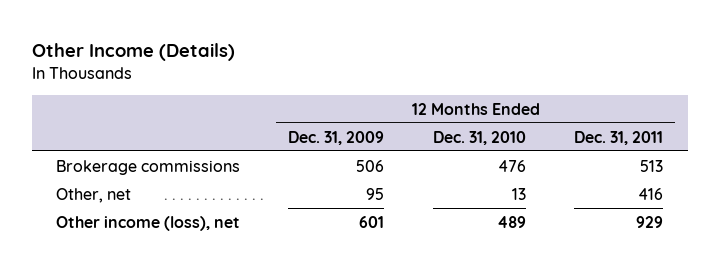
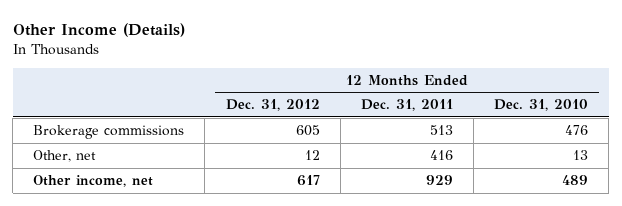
- | 12 Months Ended Dec. 31, 2009 | 12 Months Ended Dec. 31, 2010 | 12 Months Ended Dec. 31, 2011
+ | 12 Months Ended Dec. 31, 2012 | 12 Months Ended Dec. 31, 2011 | 12 Months Ended Dec. 31, 2010
- Other income (loss), net | 601 | 489 | 929
+ Other income, net | 617 | 929 | 489

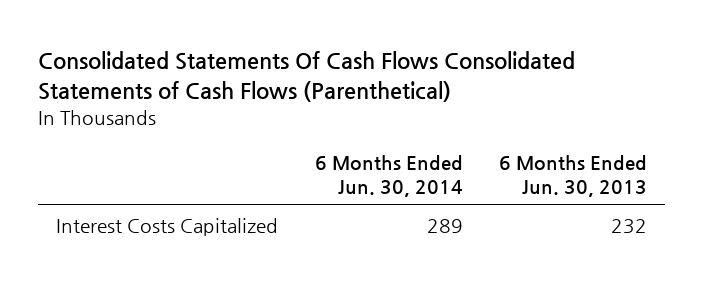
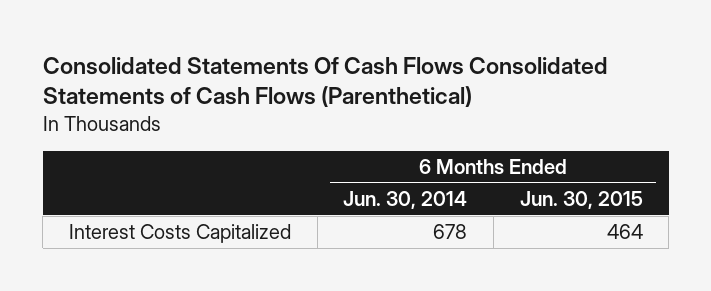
- | 6 Months Ended Jun. 30, 2014 | 6 Months Ended Jun. 30, 2013
+ | 6 Months Ended Jun. 30, 2014 | 6 Months Ended Jun. 30, 2015
- Interest Costs Capitalized | 289 | 232
+ Interest Costs Capitalized | 678 | 464

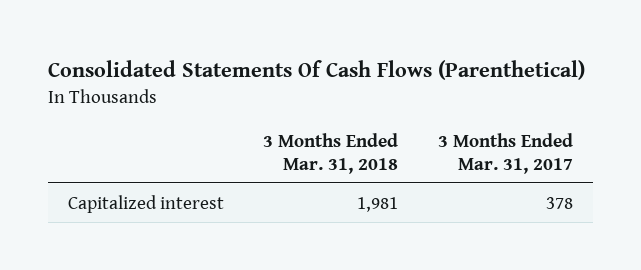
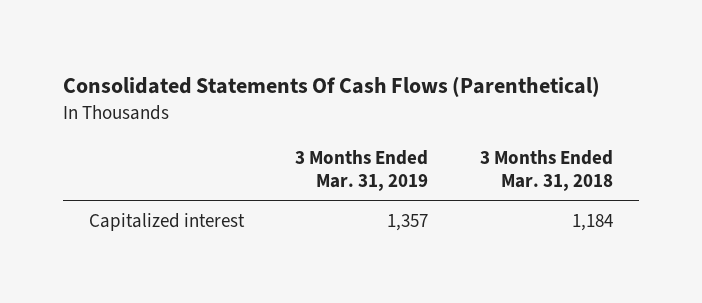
- | 3 Months Ended Mar. 31, 2018 | 3 Months Ended Mar. 31, 2017
+ | 3 Months Ended Mar. 31, 2019 | 3 Months Ended Mar. 31, 2018
- Capitalized interest | 1,981 | 378
+ Capitalized interest | 1,357 | 1,184

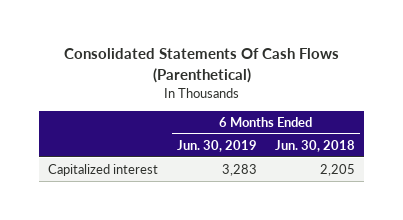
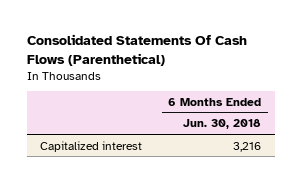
- | 6 Months Ended Jun. 30, 2019 | 6 Months Ended Jun. 30, 2018
+ | 6 Months Ended Jun. 30, 2018
- Capitalized interest | 3,283 | 2,205
+ Capitalized interest | 3,216

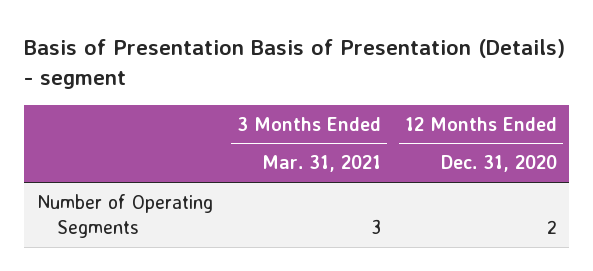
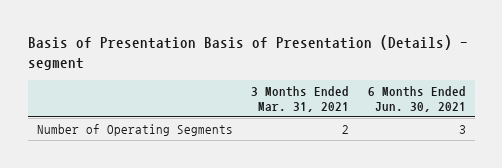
- | 3 Months Ended Mar. 31, 2021 | 12 Months Ended Dec. 31, 2020
+ | 3 Months Ended Mar. 31, 2021 | 6 Months Ended Jun. 30, 2021
- Number of Operating Segments | 3 | 2
+ Number of Operating Segments | 2 | 3

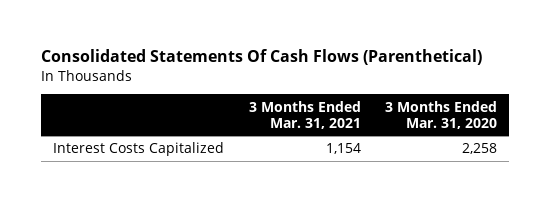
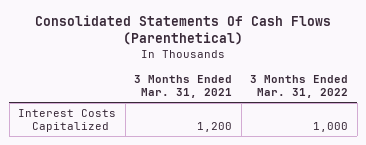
- | 3 Months Ended Mar. 31, 2021 | 3 Months Ended Mar. 31, 2020
+ | 3 Months Ended Mar. 31, 2021 | 3 Months Ended Mar. 31, 2022
- Interest Costs Capitalized | 1,154 | 2,258
+ Interest Costs Capitalized | 1,200 | 1,000

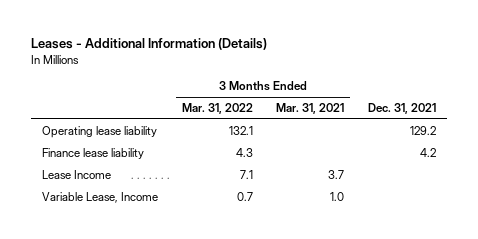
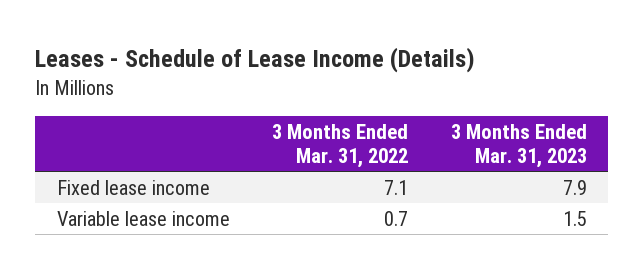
- Leases - Additional Information (Details)
+ Leases - Schedule of Lease Income (Details)
- | 3 Months Ended Mar. 31, 2022 | 3 Months Ended Mar. 31, 2021 | Dec. 31, 2021
+ | 3 Months Ended Mar. 31, 2022 | 3 Months Ended Mar. 31, 2023
- Operating lease liability | 132.1 | | 129.2
- Finance lease liability | 4.3 | | 4.2
- Lease Income | 7.1 | 3.7 |
- Variable Lease, Income | 0.7 | 1.0 |
+ Fixed lease income | 7.1 | 7.9
+ Variable lease income | 0.7 | 1.5

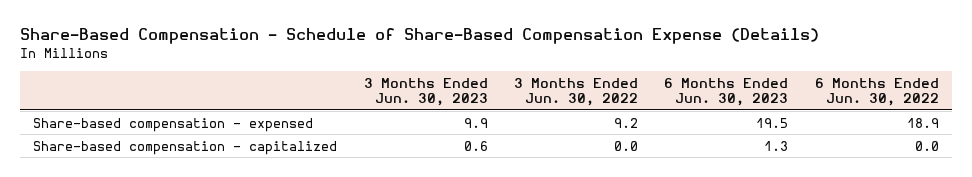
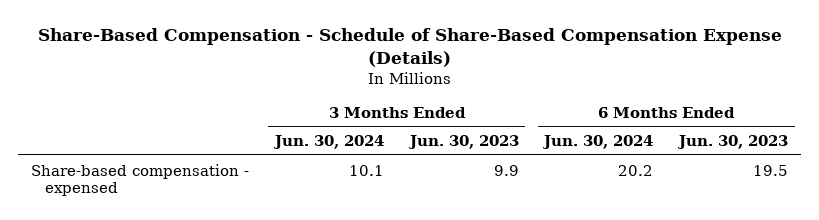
- | 3 Months Ended Jun. 30, 2023 | 3 Months Ended Jun. 30, 2022 | 6 Months Ended Jun. 30, 2023 | 6 Months Ended Jun. 30, 2022
+ | 3 Months Ended Jun. 30, 2024 | 3 Months Ended Jun. 30, 2023 | 6 Months Ended Jun. 30, 2024 | 6 Months Ended Jun. 30, 2023
- Share-based compensation - capitalized | 0.6 | 0.0 | 1.3 | 0.0

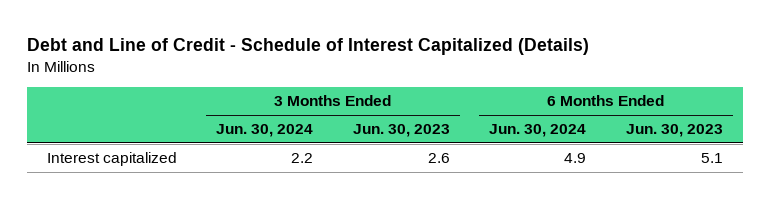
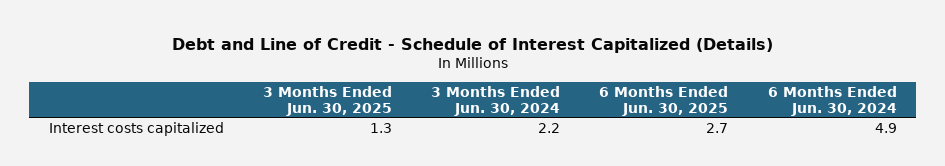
- | 3 Months Ended Jun. 30, 2024 | 3 Months Ended Jun. 30, 2023 | 6 Months Ended Jun. 30, 2024 | 6 Months Ended Jun. 30, 2023
+ | 3 Months Ended Jun. 30, 2025 | 3 Months Ended Jun. 30, 2024 | 6 Months Ended Jun. 30, 2025 | 6 Months Ended Jun. 30, 2024
- Interest capitalized | 2.2 | 2.6 | 4.9 | 5.1
+ Interest costs capitalized | 1.3 | 2.2 | 2.7 | 4.9

